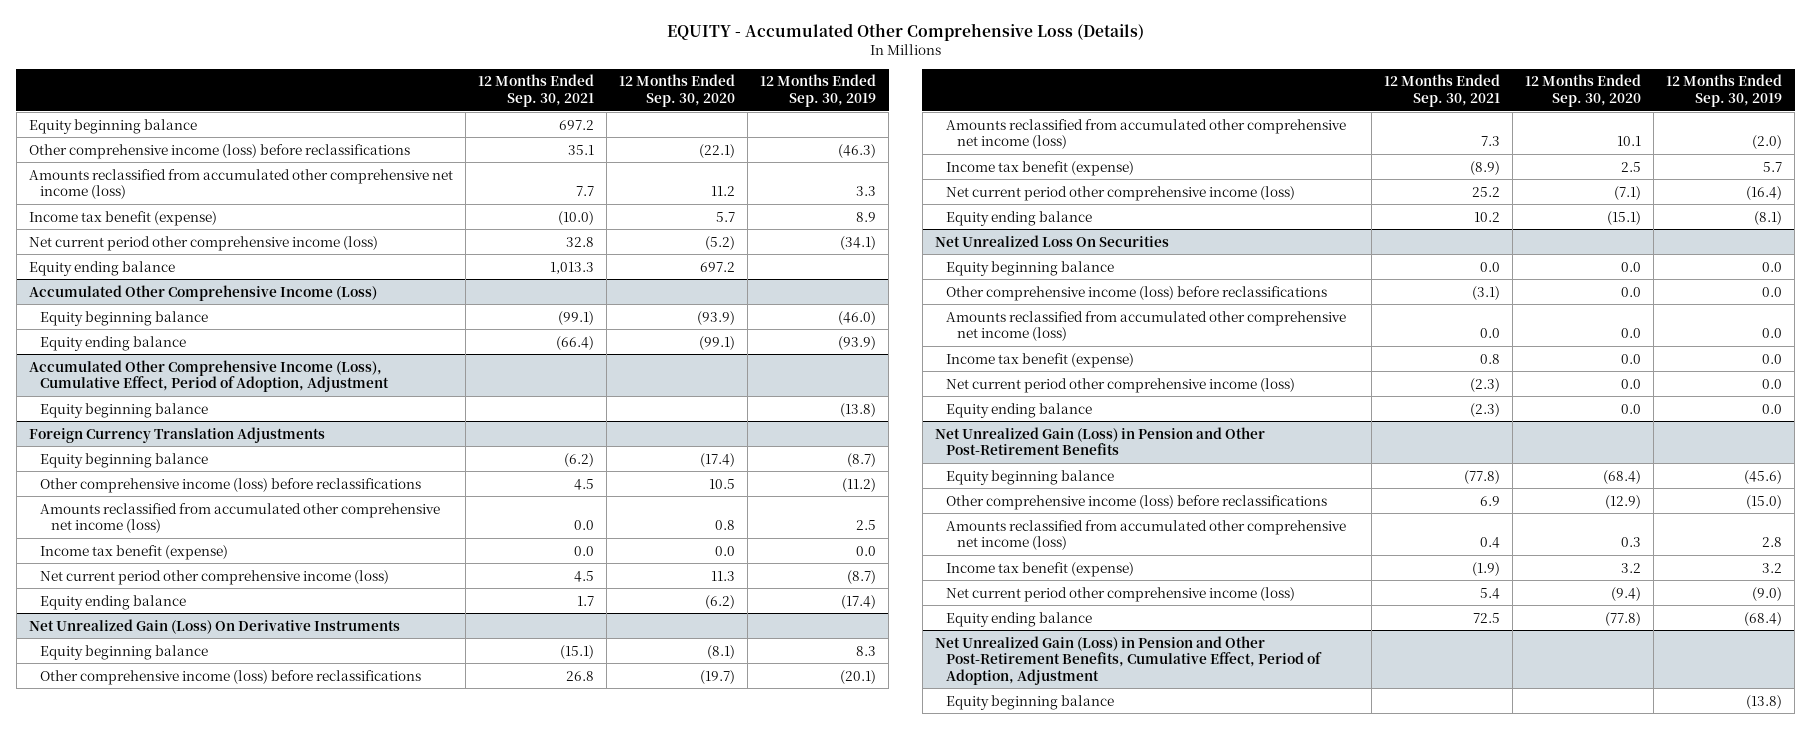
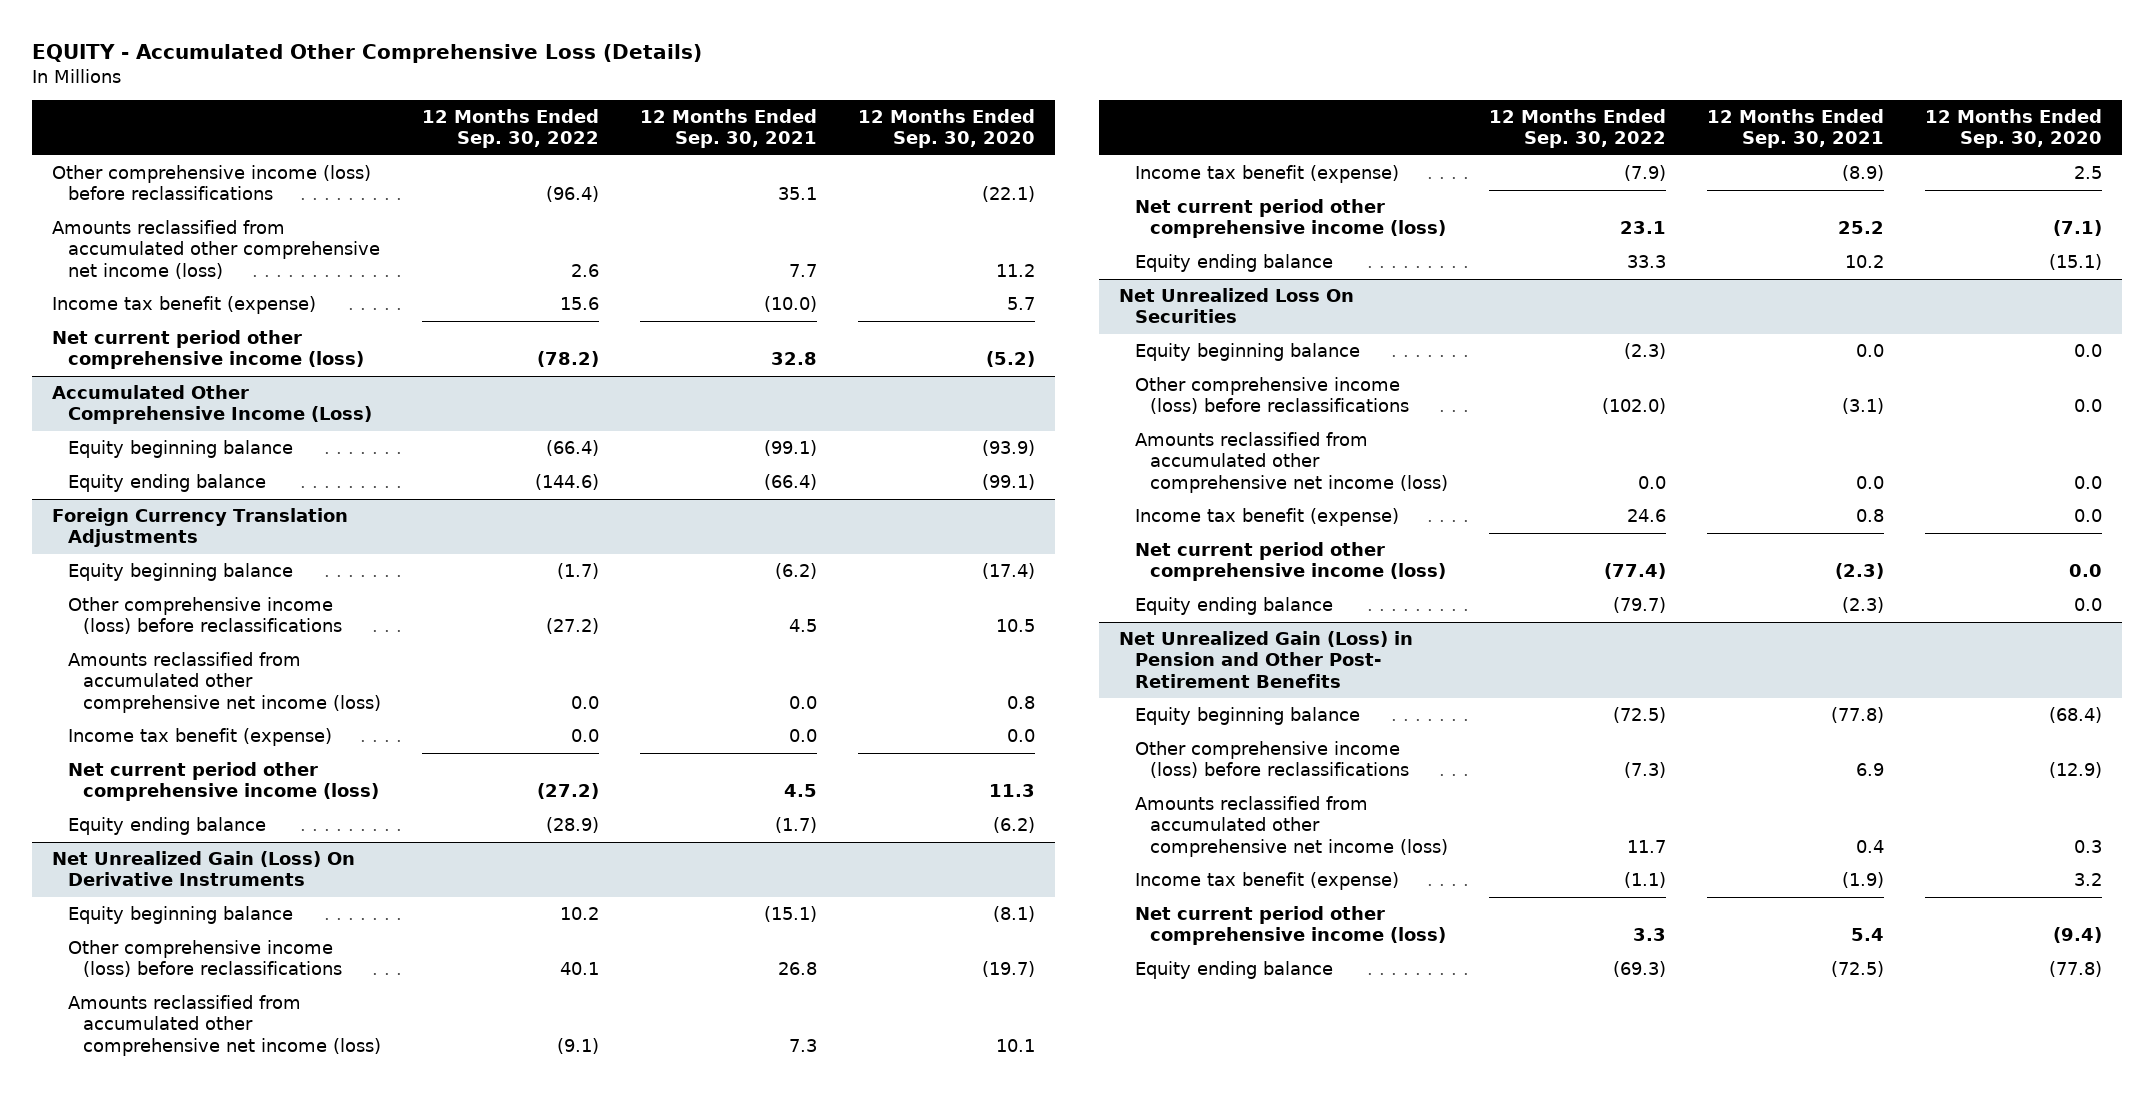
- | 12 Months Ended Sep. 30, 2021 | 12 Months Ended Sep. 30, 2020 | 12 Months Ended Sep. 30, 2019
+ | 12 Months Ended Sep. 30, 2022 | 12 Months Ended Sep. 30, 2021 | 12 Months Ended Sep. 30, 2020
- Equity beginning balance | 697.2 | |
- Equity ending balance | 1,013.3 | 697.2 |
- Accumulated Other Comprehensive Income (Loss), Cumulative Effect, Period of Adoption, Adjustment
- Equity beginning balance | | | (13.8)
@ Foreign Currency Translation Adjustments
- Equity ending balance | 1.7 | (6.2) | (17.4)
+ Equity ending balance | (28.9) | (1.7) | (6.2)
- Net Unrealized Gain (Loss) in Pension and Other Post-Retirement Benefits
+ Net Unrealized Gain (Loss) in Pension and Other Post- Retirement Benefits
- Equity ending balance | 72.5 | (77.8) | (68.4)
- Net Unrealized Gain (Loss) in Pension and Other Post-Retirement Benefits, Cumulative Effect, Period of Adoption, Adjustment
- Equity beginning balance | | | (13.8)
+ Equity ending balance | (69.3) | (72.5) | (77.8)

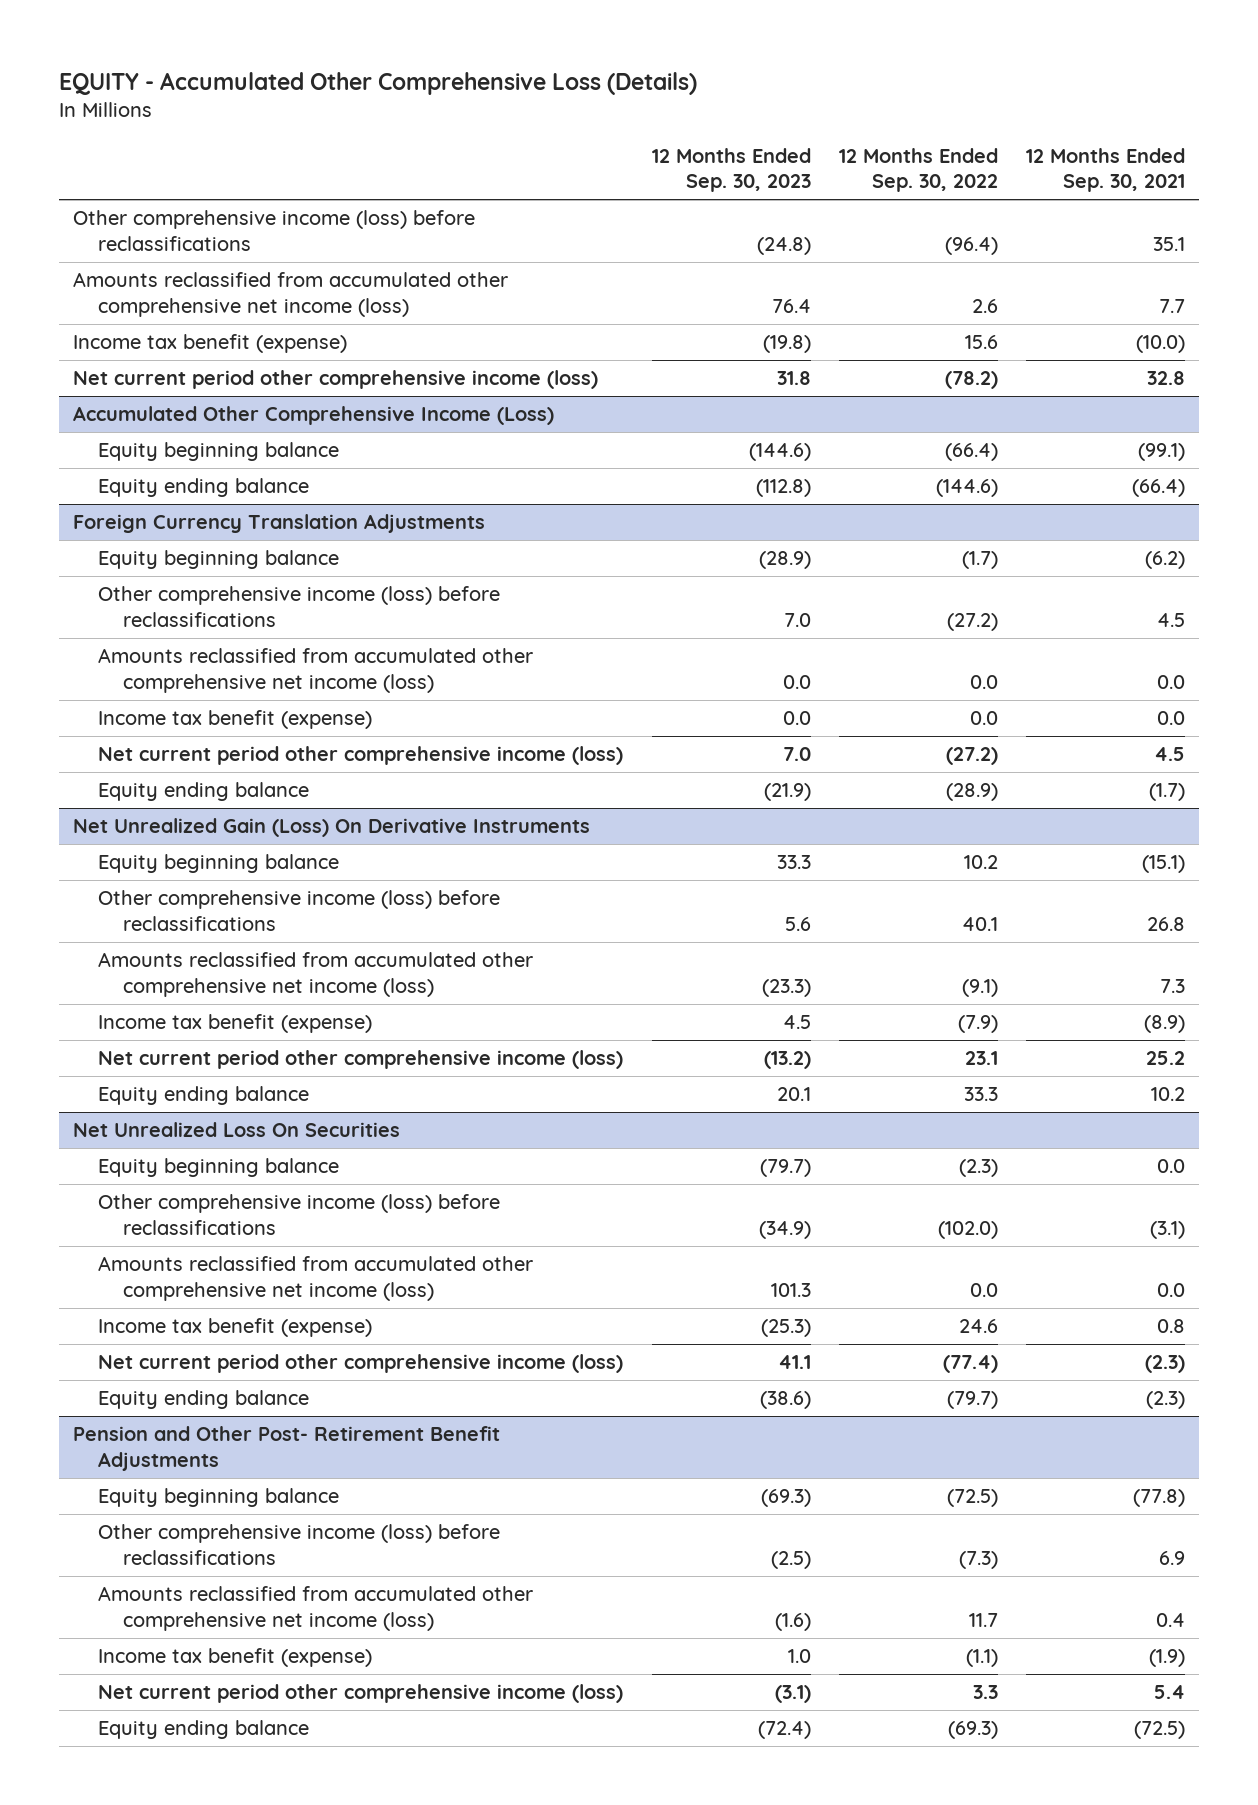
- | 12 Months Ended Sep. 30, 2022 | 12 Months Ended Sep. 30, 2021 | 12 Months Ended Sep. 30, 2020
+ | 12 Months Ended Sep. 30, 2023 | 12 Months Ended Sep. 30, 2022 | 12 Months Ended Sep. 30, 2021
- Net Unrealized Gain (Loss) in Pension and Other Post- Retirement Benefits
+ Pension and Other Post- Retirement Benefit Adjustments

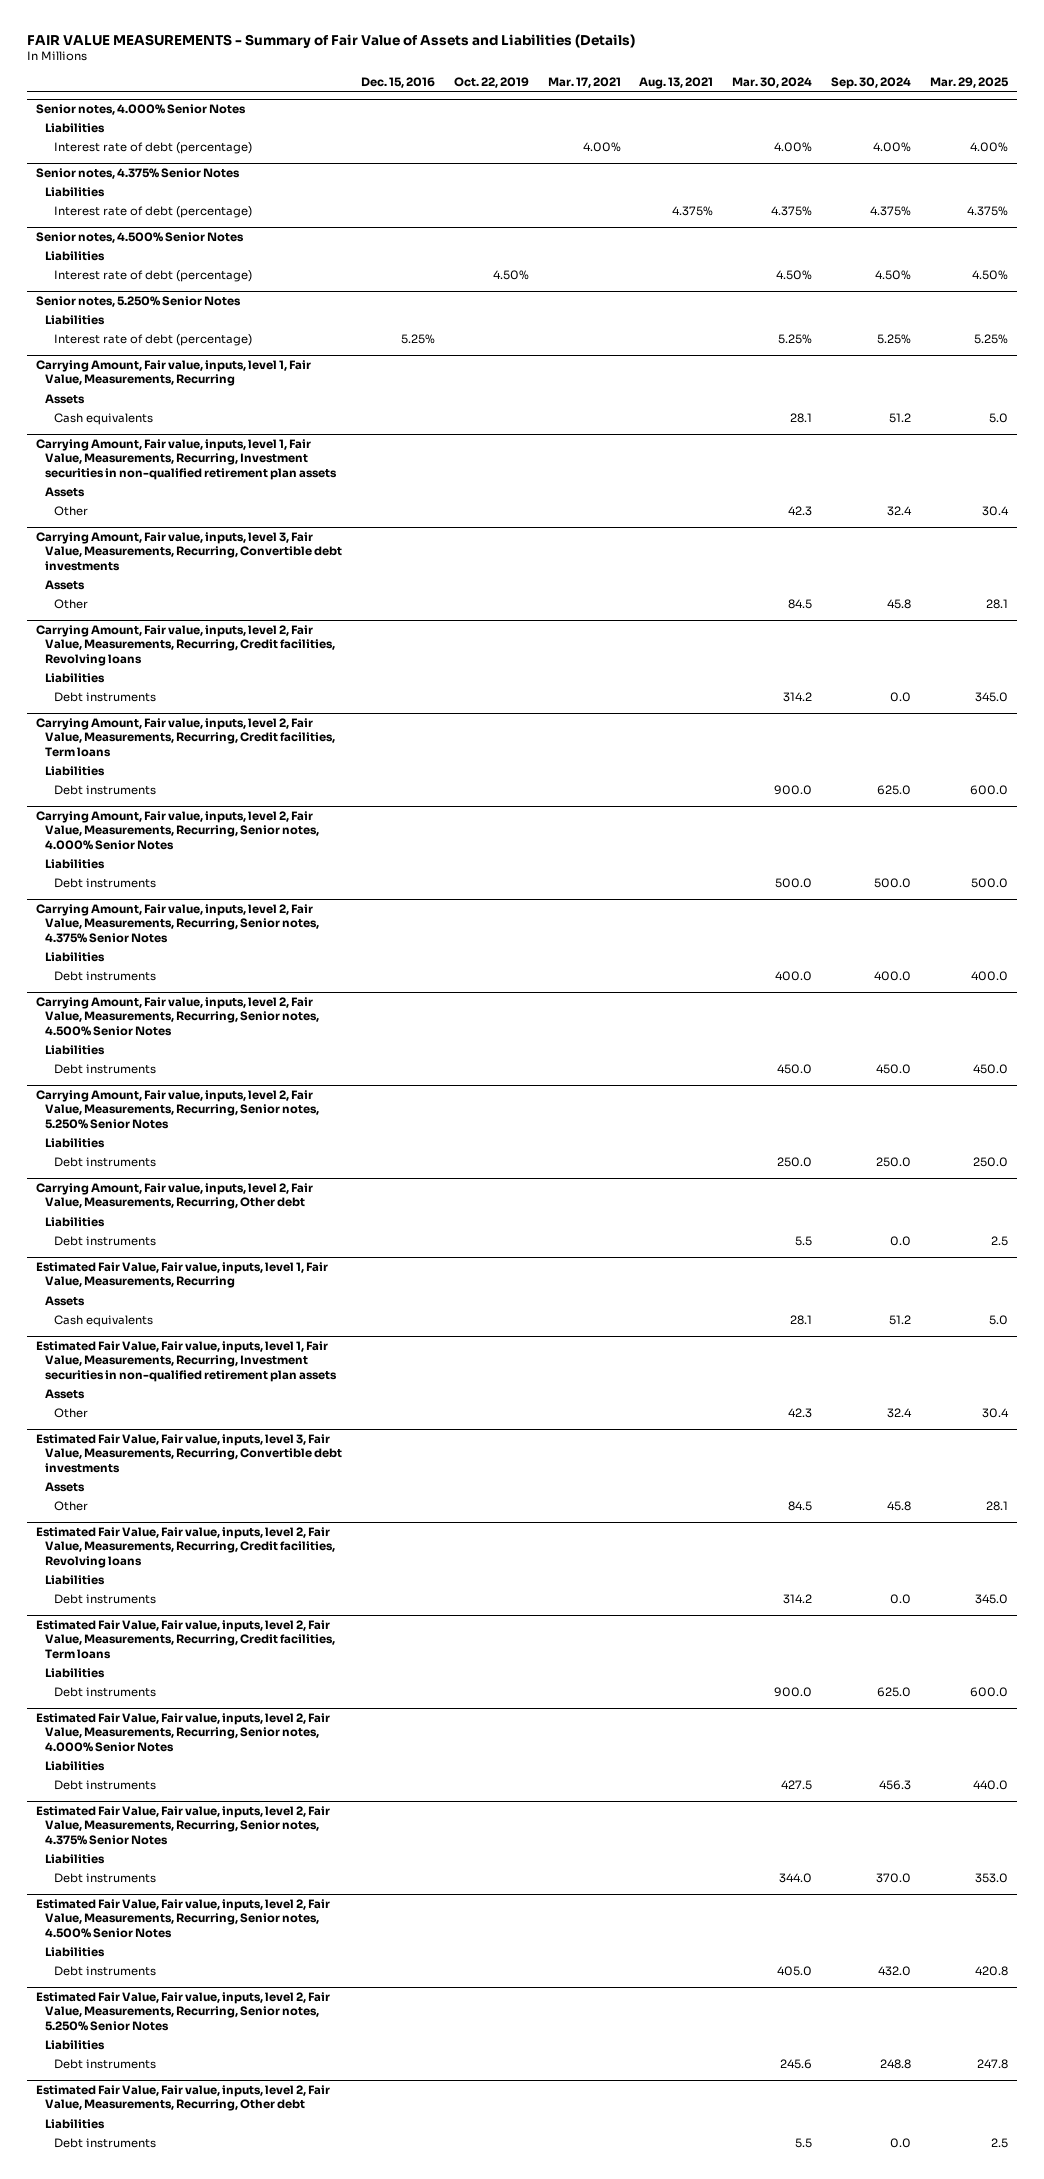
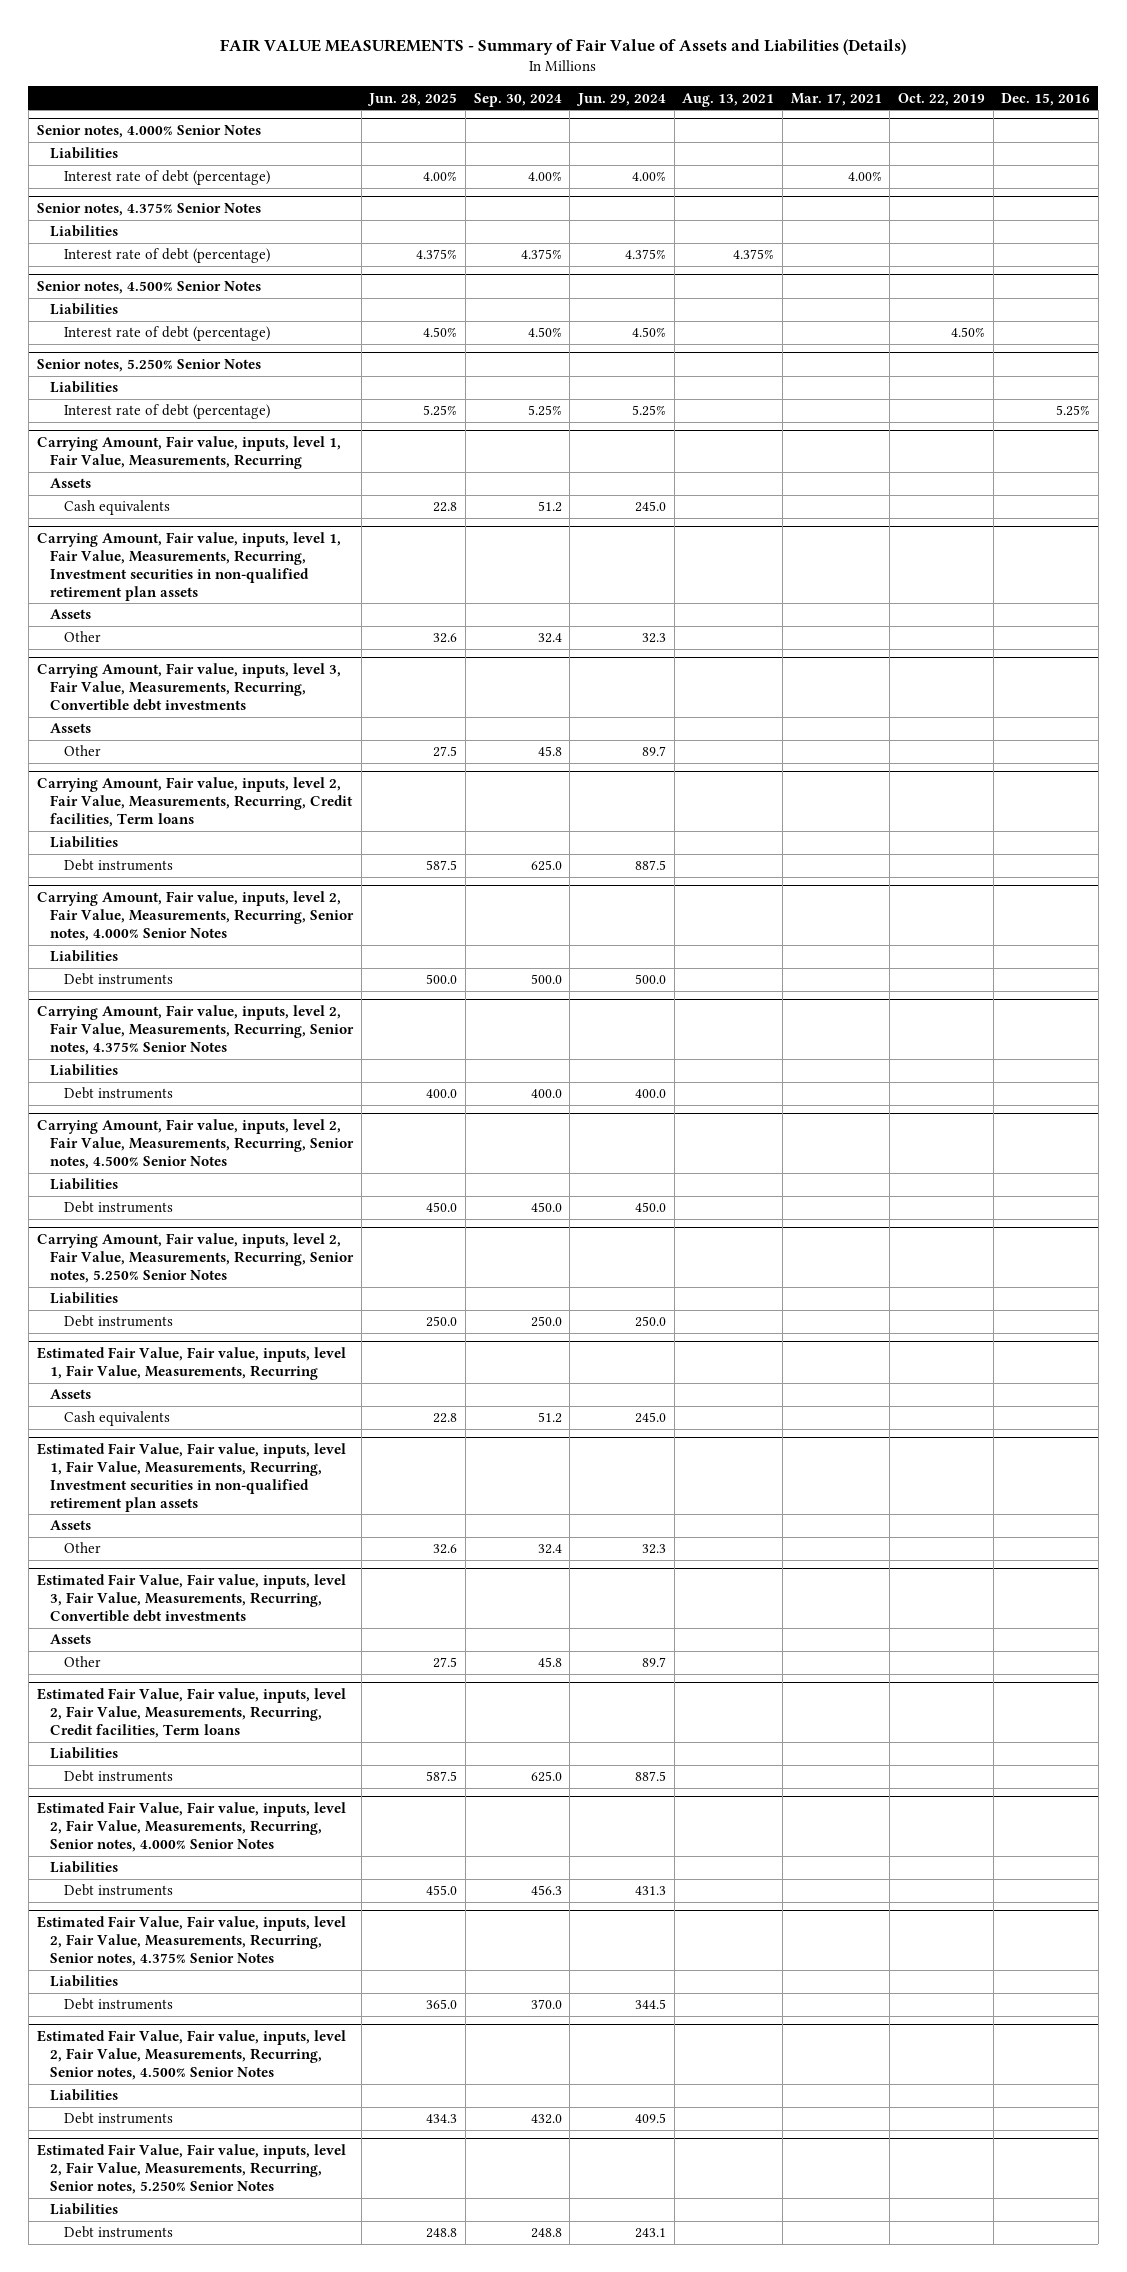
- | Dec. 15, 2016 | Oct. 22, 2019 | Mar. 17, 2021 | Aug. 13, 2021 | Mar. 30, 2024 | Sep. 30, 2024 | Mar. 29, 2025
+ | Jun. 28, 2025 | Sep. 30, 2024 | Jun. 29, 2024 | Aug. 13, 2021 | Mar. 17, 2021 | Oct. 22, 2019 | Dec. 15, 2016
- Carrying Amount, Fair value, inputs, level 2, Fair Value, Measurements, Recurring, Credit facilities, Revolving loans
- Liabilities
- Debt instruments | | | | | 314.2 | 0.0 | 345.0
- Carrying Amount, Fair value, inputs, level 2, Fair Value, Measurements, Recurring, Other debt
- Liabilities
- Debt instruments | | | | | 5.5 | 0.0 | 2.5
- Estimated Fair Value, Fair value, inputs, level 2, Fair Value, Measurements, Recurring, Credit facilities, Revolving loans
- Liabilities
- Debt instruments | | | | | 314.2 | 0.0 | 345.0
- Estimated Fair Value, Fair value, inputs, level 2, Fair Value, Measurements, Recurring, Other debt
- Liabilities
- Debt instruments | | | | | 5.5 | 0.0 | 2.5

